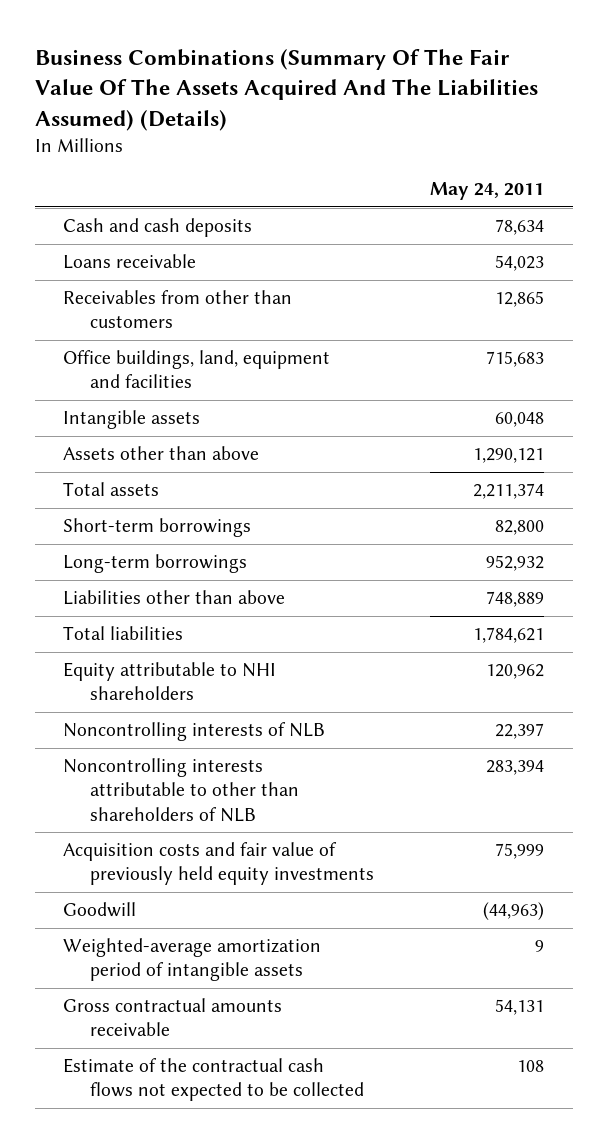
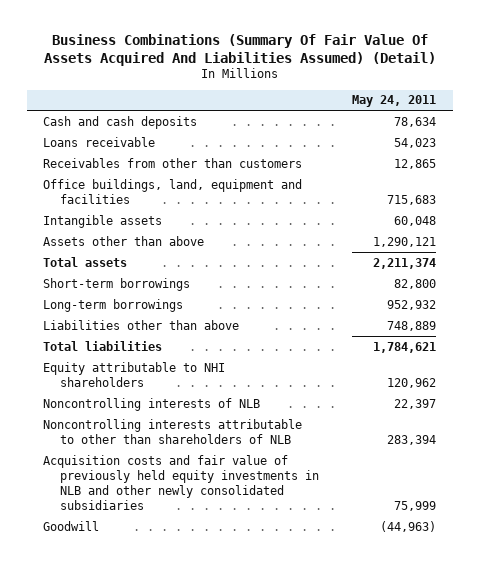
- Business Combinations (Summary Of The Fair Value Of The Assets Acquired And The Liabilities Assumed) (Details)
+ Business Combinations (Summary Of Fair Value Of Assets Acquired And Liabilities Assumed) (Detail)
- Acquisition costs and fair value of previously held equity investments | 75,999
+ Acquisition costs and fair value of previously held equity investments in NLB and other newly consolidated subsidiaries | 75,999
- Weighted-average amortization period of intangible assets | 9
- Gross contractual amounts receivable | 54,131
- Estimate of the contractual cash flows not expected to be collected | 108

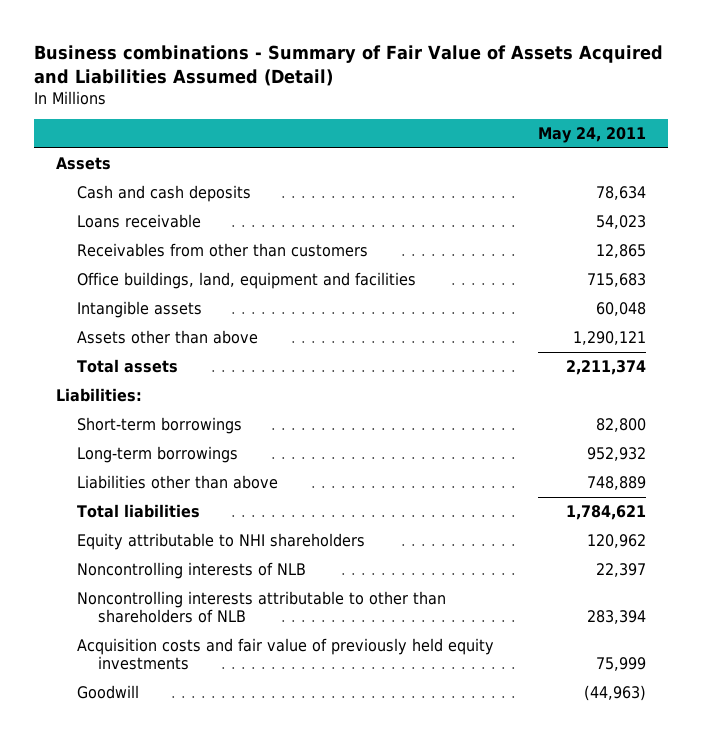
- Business Combinations (Summary Of Fair Value Of Assets Acquired And Liabilities Assumed) (Detail)
+ Business combinations - Summary of Fair Value of Assets Acquired and Liabilities Assumed (Detail)
+ Assets
+ Liabilities:
- Acquisition costs and fair value of previously held equity investments in NLB and other newly consolidated subsidiaries | 75,999
+ Acquisition costs and fair value of previously held equity investments | 75,999

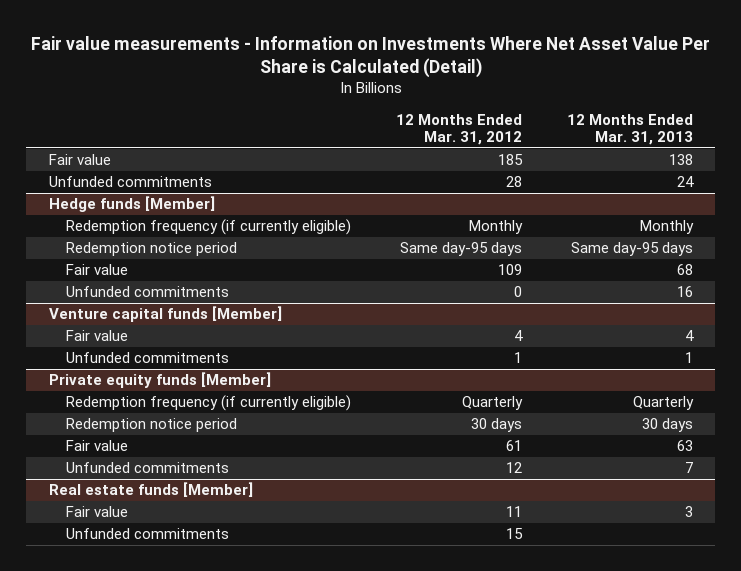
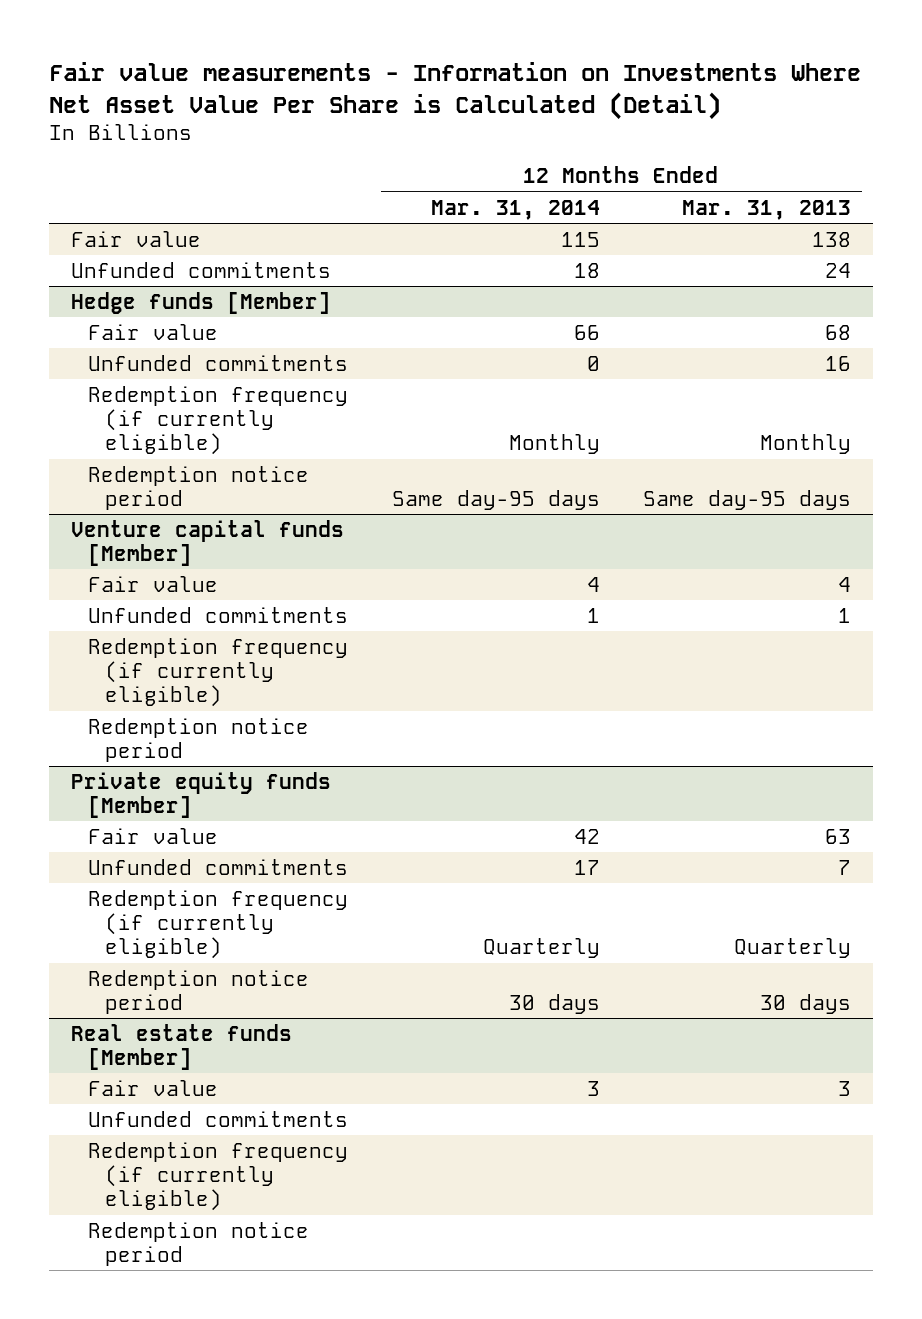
- | 12 Months Ended Mar. 31, 2012 | 12 Months Ended Mar. 31, 2013
+ | 12 Months Ended Mar. 31, 2014 | 12 Months Ended Mar. 31, 2013
@ Hedge funds [Member]
moved down: Redemption frequency (if currently eligible) | Monthly | Monthly
moved down: Redemption notice period | Same day-95 days | Same day-95 days
@ Venture capital funds [Member]
+ Redemption frequency (if currently eligible)
+ Redemption notice period
@ Private equity funds [Member]
moved down: Redemption frequency (if currently eligible) | Quarterly | Quarterly
moved down: Redemption notice period | 30 days | 30 days
@ Real estate funds [Member]
+ Redemption frequency (if currently eligible)
+ Redemption notice period

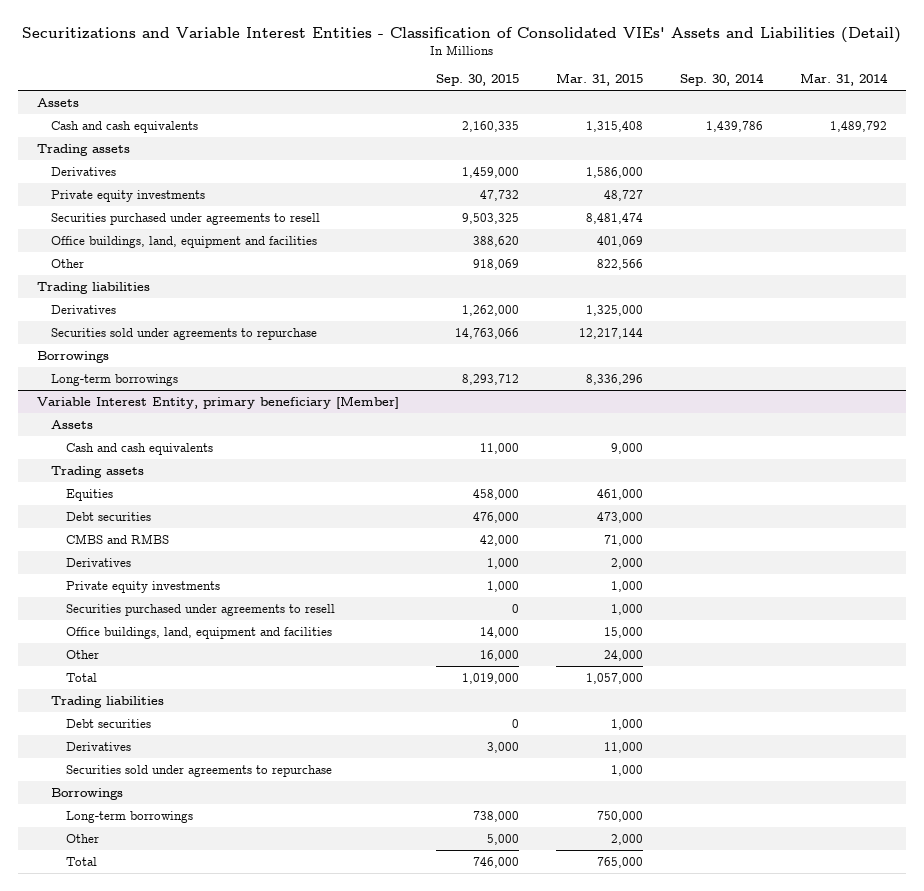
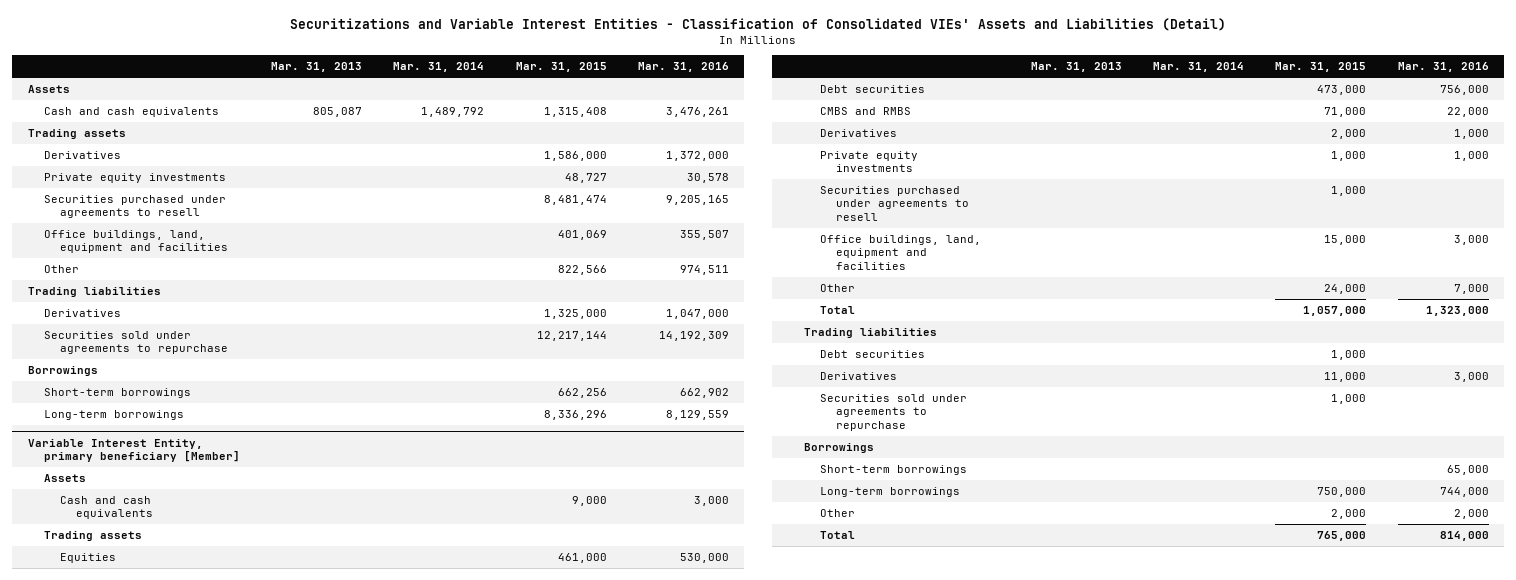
- | Sep. 30, 2015 | Mar. 31, 2015 | Sep. 30, 2014 | Mar. 31, 2014
+ | Mar. 31, 2013 | Mar. 31, 2014 | Mar. 31, 2015 | Mar. 31, 2016
+ Short-term borrowings | | | 662,256 | 662,902
@ Variable Interest Entity, primary beneficiary [Member]
+ Short-term borrowings | | | | 65,000

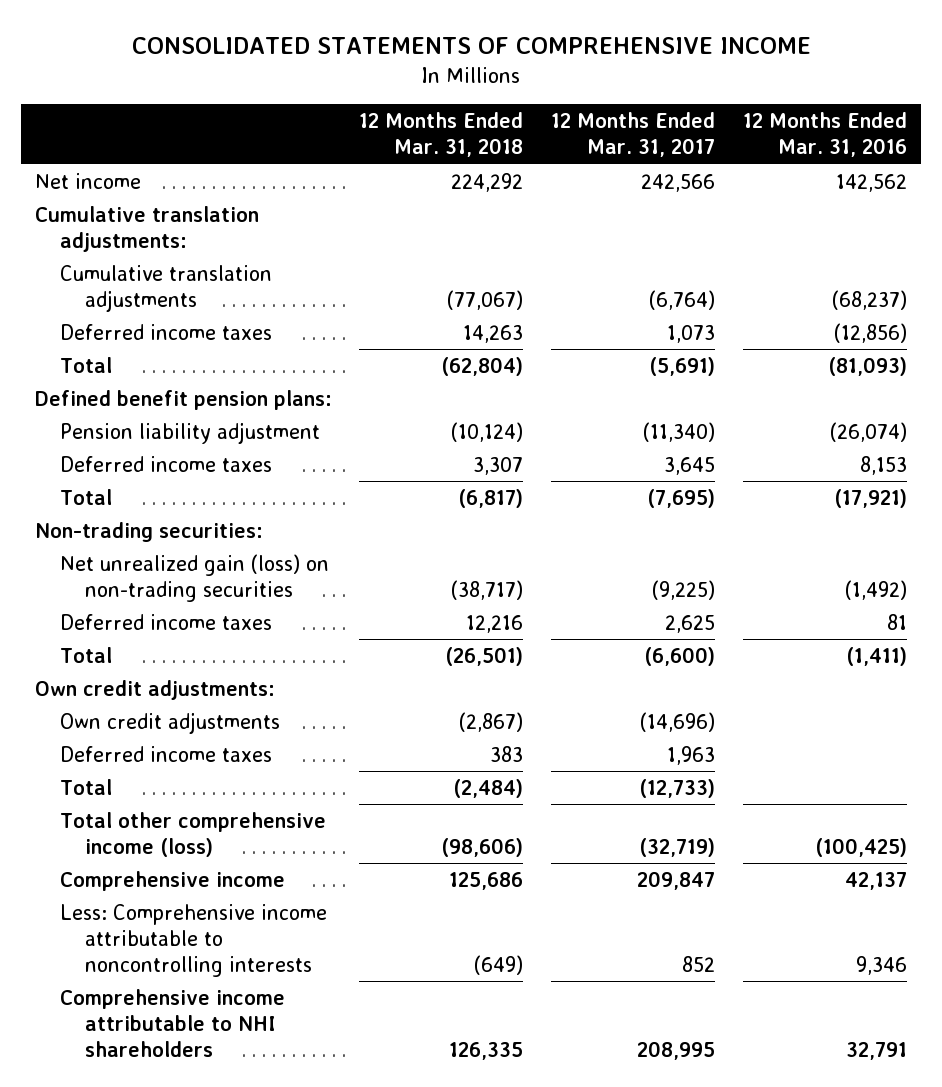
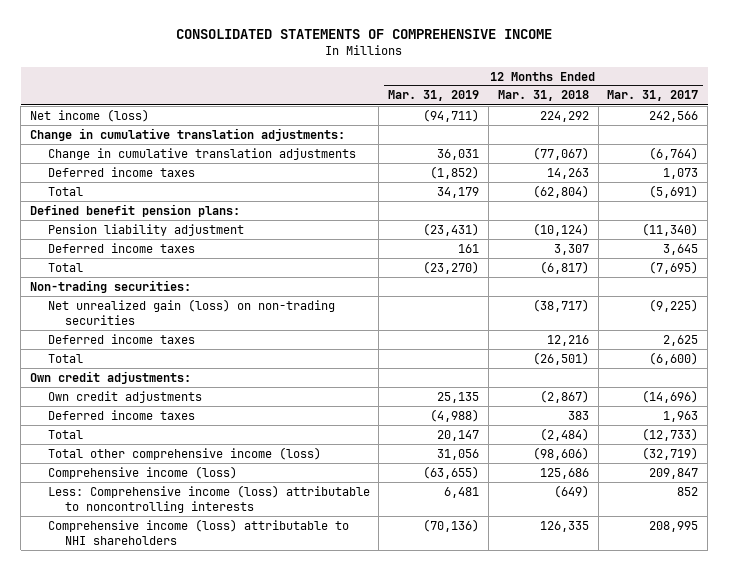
- | 12 Months Ended Mar. 31, 2018 | 12 Months Ended Mar. 31, 2017 | 12 Months Ended Mar. 31, 2016
+ | 12 Months Ended Mar. 31, 2019 | 12 Months Ended Mar. 31, 2018 | 12 Months Ended Mar. 31, 2017
- Net income | 224,292 | 242,566 | 142,562
- Cumulative translation adjustments:
- Cumulative translation adjustments | (77,067) | (6,764) | (68,237)
+ Net income (loss) | (94,711) | 224,292 | 242,566
+ Change in cumulative translation adjustments:
+ Change in cumulative translation adjustments | 36,031 | (77,067) | (6,764)
- Comprehensive income | 125,686 | 209,847 | 42,137
- Less: Comprehensive income attributable to noncontrolling interests | (649) | 852 | 9,346
- Comprehensive income attributable to NHI shareholders | 126,335 | 208,995 | 32,791
+ Comprehensive income (loss) | (63,655) | 125,686 | 209,847
+ Less: Comprehensive income (loss) attributable to noncontrolling interests | 6,481 | (649) | 852
+ Comprehensive income (loss) attributable to NHI shareholders | (70,136) | 126,335 | 208,995

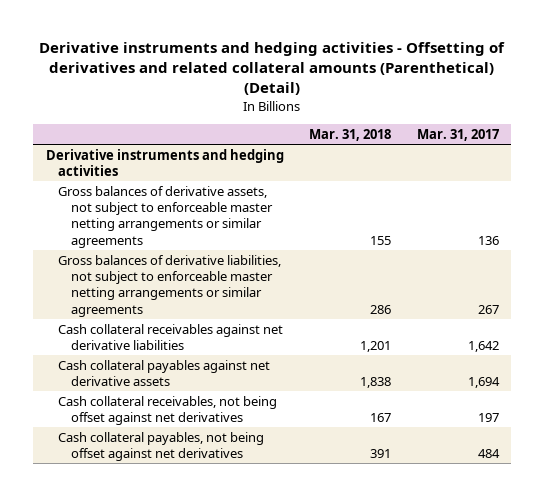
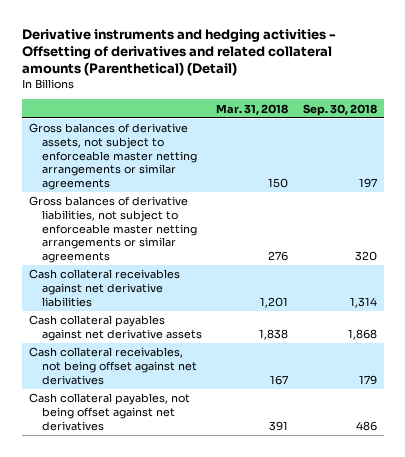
- | Mar. 31, 2018 | Mar. 31, 2017
+ | Mar. 31, 2018 | Sep. 30, 2018
- Derivative instruments and hedging activities
- Gross balances of derivative assets, not subject to enforceable master netting arrangements or similar agreements | 155 | 136
- Gross balances of derivative liabilities, not subject to enforceable master netting arrangements or similar agreements | 286 | 267
+ Gross balances of derivative assets, not subject to enforceable master netting arrangements or similar agreements | 150 | 197
+ Gross balances of derivative liabilities, not subject to enforceable master netting arrangements or similar agreements | 276 | 320

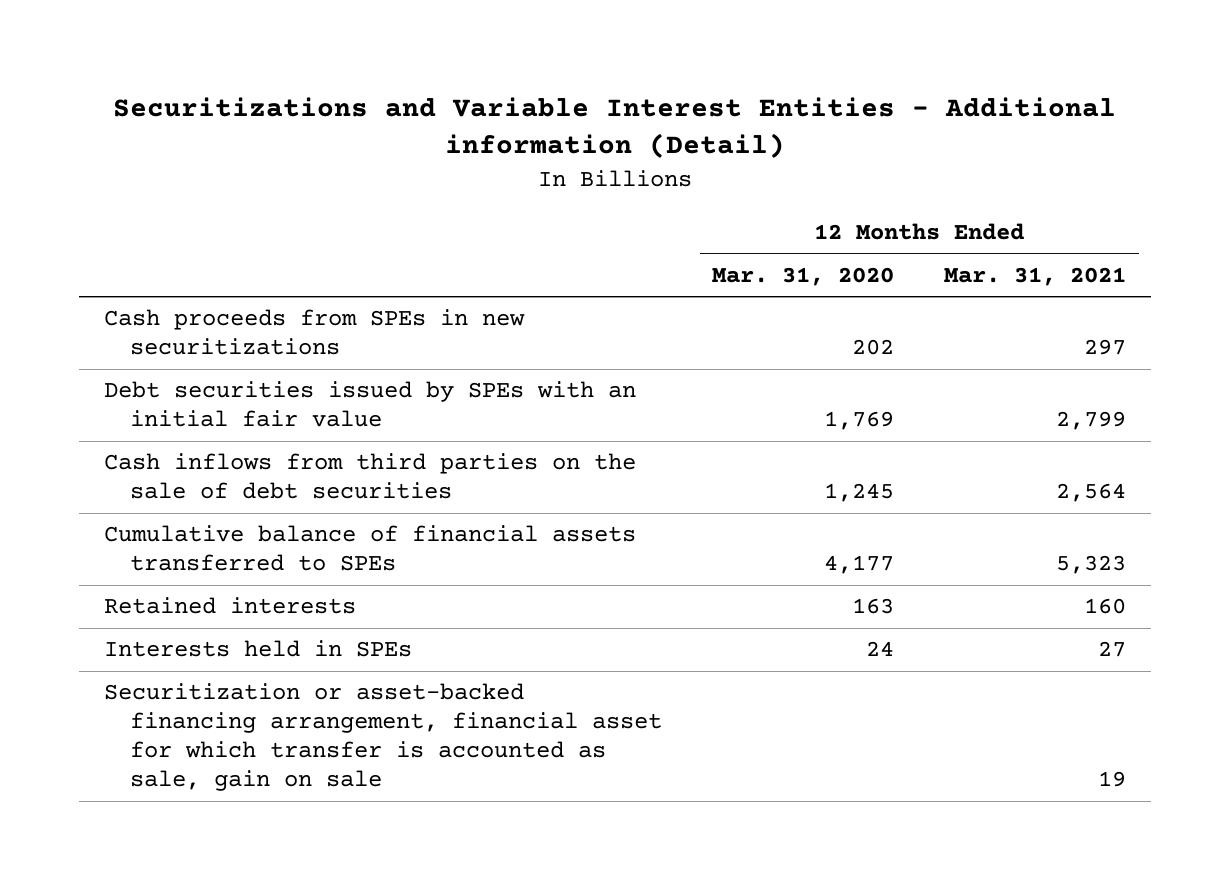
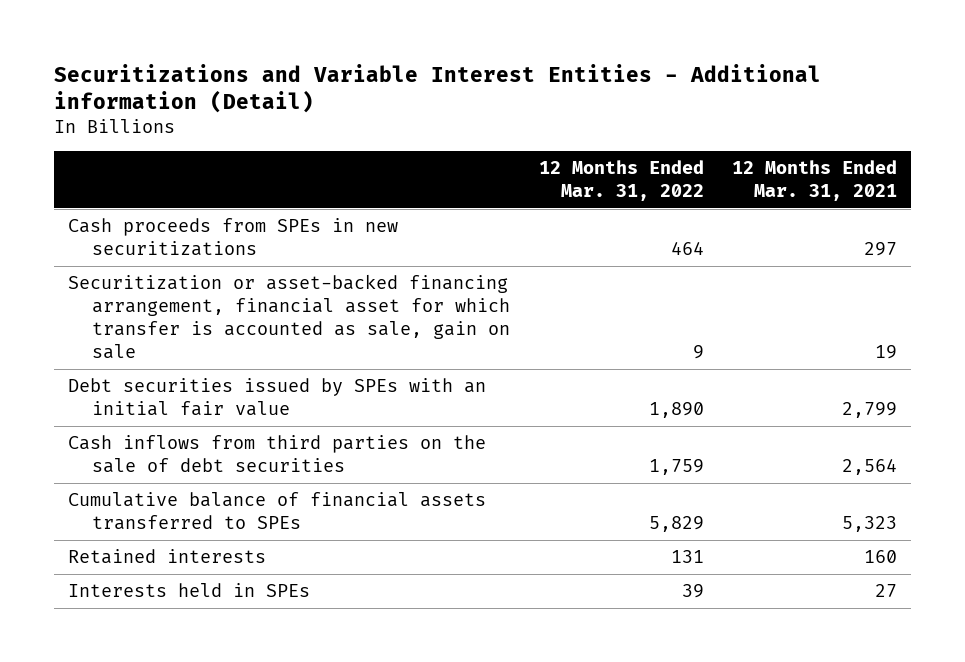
- | 12 Months Ended Mar. 31, 2020 | 12 Months Ended Mar. 31, 2021
+ | 12 Months Ended Mar. 31, 2022 | 12 Months Ended Mar. 31, 2021
moved up: Securitization or asset-backed financing arrangement, financial asset for which transfer is accounted as sale, gain on sale | 9 | 19

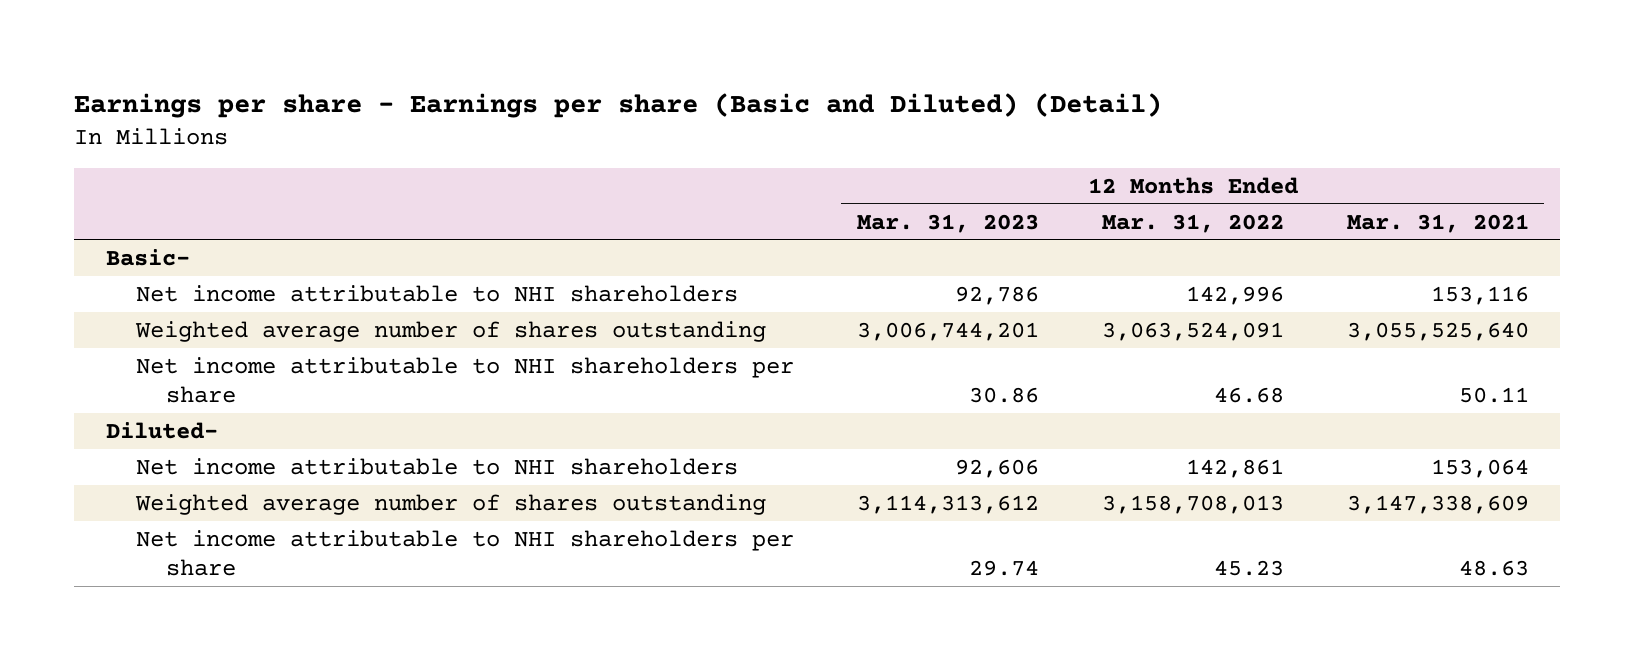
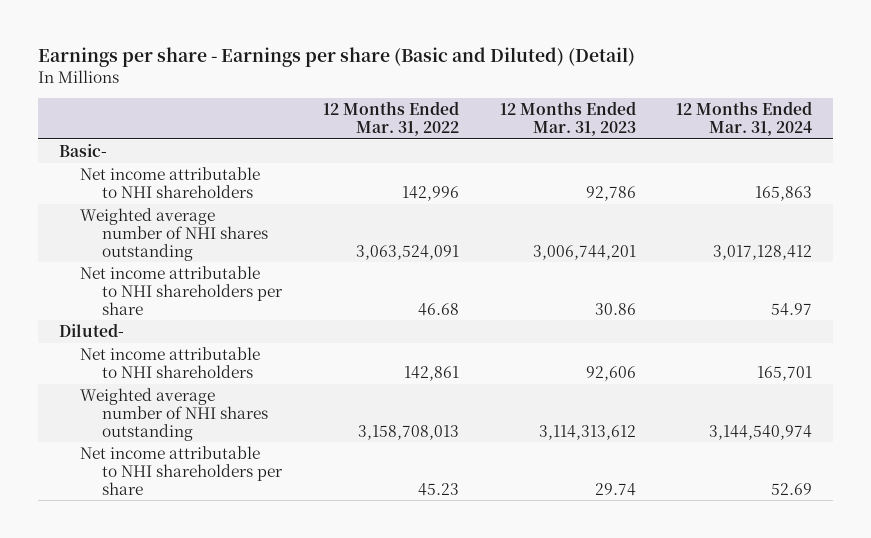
- | 12 Months Ended Mar. 31, 2023 | 12 Months Ended Mar. 31, 2022 | 12 Months Ended Mar. 31, 2021
+ | 12 Months Ended Mar. 31, 2022 | 12 Months Ended Mar. 31, 2023 | 12 Months Ended Mar. 31, 2024
- Weighted average number of shares outstanding | 3,006,744,201 | 3,063,524,091 | 3,055,525,640
+ Weighted average number of NHI shares outstanding | 3,063,524,091 | 3,006,744,201 | 3,017,128,412
- Weighted average number of shares outstanding | 3,114,313,612 | 3,158,708,013 | 3,147,338,609
+ Weighted average number of NHI shares outstanding | 3,158,708,013 | 3,114,313,612 | 3,144,540,974

